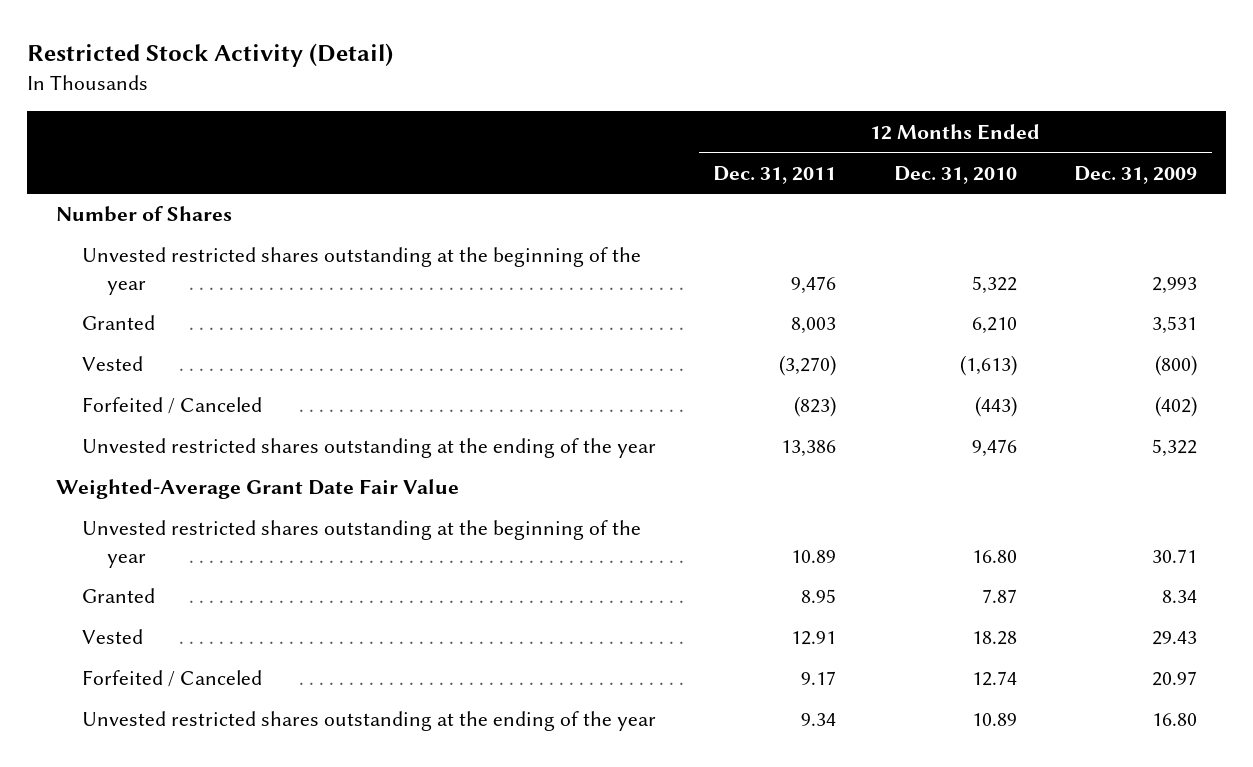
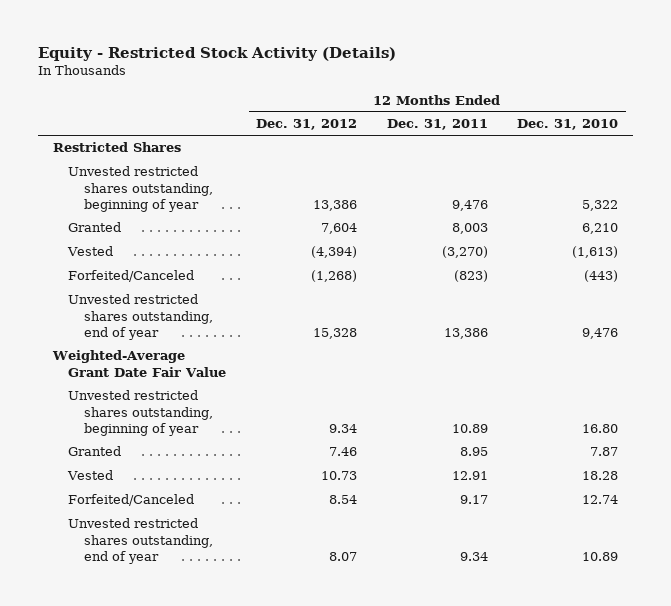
- Restricted Stock Activity (Detail)
+ Equity - Restricted Stock Activity (Details)
- | 12 Months Ended Dec. 31, 2011 | 12 Months Ended Dec. 31, 2010 | 12 Months Ended Dec. 31, 2009
+ | 12 Months Ended Dec. 31, 2012 | 12 Months Ended Dec. 31, 2011 | 12 Months Ended Dec. 31, 2010
- Number of Shares
- Unvested restricted shares outstanding at the beginning of the year | 9,476 | 5,322 | 2,993
+ Restricted Shares
+ Unvested restricted shares outstanding, beginning of year | 13,386 | 9,476 | 5,322
- Forfeited / Canceled | (823) | (443) | (402)
- Unvested restricted shares outstanding at the ending of the year | 13,386 | 9,476 | 5,322
+ Forfeited/Canceled | (1,268) | (823) | (443)
+ Unvested restricted shares outstanding, end of year | 15,328 | 13,386 | 9,476
- Unvested restricted shares outstanding at the beginning of the year | 10.89 | 16.80 | 30.71
+ Unvested restricted shares outstanding, beginning of year | 9.34 | 10.89 | 16.80
- Forfeited / Canceled | 9.17 | 12.74 | 20.97
- Unvested restricted shares outstanding at the ending of the year | 9.34 | 10.89 | 16.80
+ Forfeited/Canceled | 8.54 | 9.17 | 12.74
+ Unvested restricted shares outstanding, end of year | 8.07 | 9.34 | 10.89

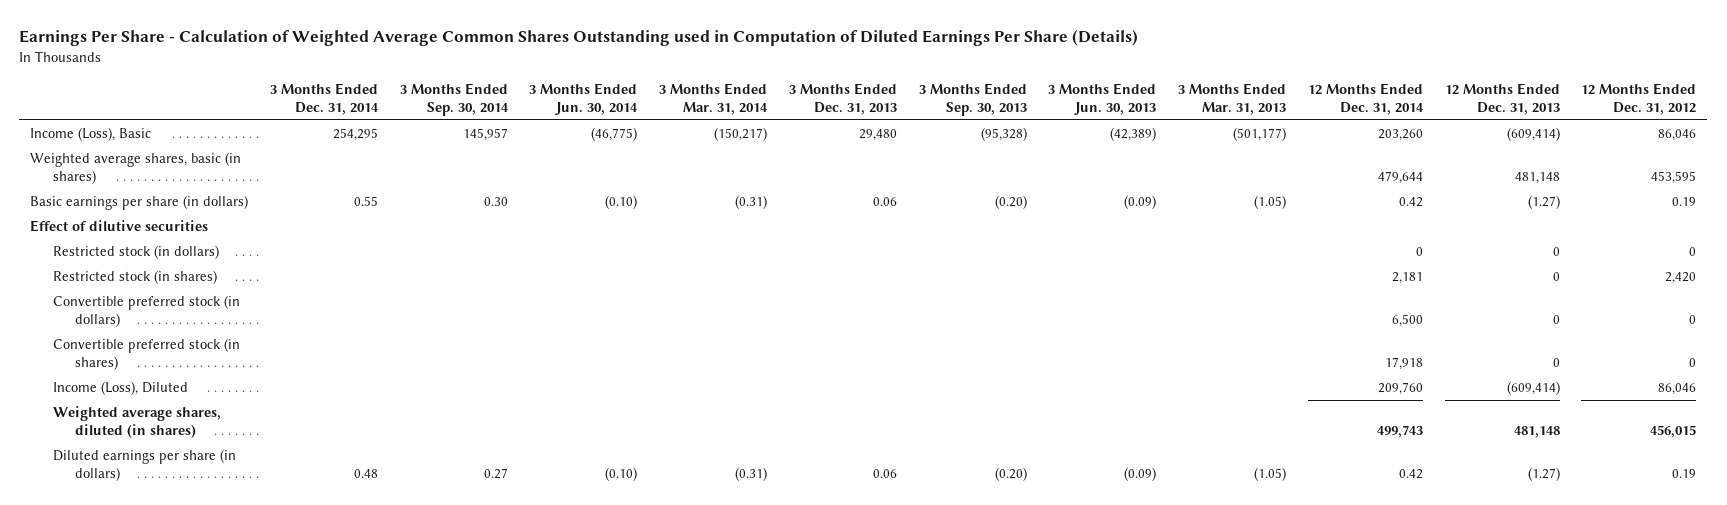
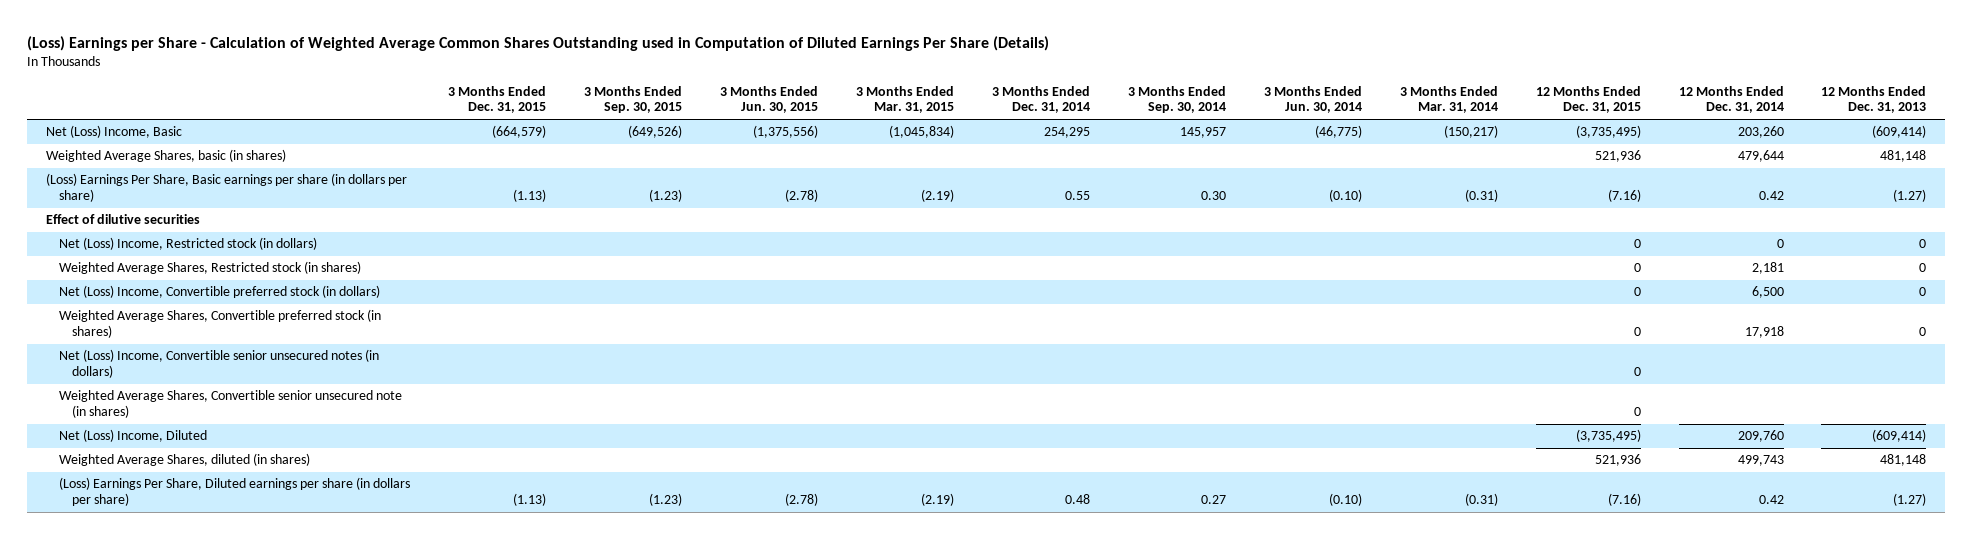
- Earnings Per Share - Calculation of Weighted Average Common Shares Outstanding used in Computation of Diluted Earnings Per Share (Details)
+ (Loss) Earnings per Share - Calculation of Weighted Average Common Shares Outstanding used in Computation of Diluted Earnings Per Share (Details)
- | 3 Months Ended Dec. 31, 2014 | 3 Months Ended Sep. 30, 2014 | 3 Months Ended Jun. 30, 2014 | 3 Months Ended Mar. 31, 2014 | 3 Months Ended Dec. 31, 2013 | 3 Months Ended Sep. 30, 2013 | 3 Months Ended Jun. 30, 2013 | 3 Months Ended Mar. 31, 2013 | 12 Months Ended Dec. 31, 2014 | 12 Months Ended Dec. 31, 2013 | 12 Months Ended Dec. 31, 2012
+ | 3 Months Ended Dec. 31, 2015 | 3 Months Ended Sep. 30, 2015 | 3 Months Ended Jun. 30, 2015 | 3 Months Ended Mar. 31, 2015 | 3 Months Ended Dec. 31, 2014 | 3 Months Ended Sep. 30, 2014 | 3 Months Ended Jun. 30, 2014 | 3 Months Ended Mar. 31, 2014 | 12 Months Ended Dec. 31, 2015 | 12 Months Ended Dec. 31, 2014 | 12 Months Ended Dec. 31, 2013
- Income (Loss), Basic | 254,295 | 145,957 | (46,775) | (150,217) | 29,480 | (95,328) | (42,389) | (501,177) | 203,260 | (609,414) | 86,046
- Weighted average shares, basic (in shares) | | | | | | | | | 479,644 | 481,148 | 453,595
- Basic earnings per share (in dollars) | 0.55 | 0.30 | (0.10) | (0.31) | 0.06 | (0.20) | (0.09) | (1.05) | 0.42 | (1.27) | 0.19
+ Net (Loss) Income, Basic | (664,579) | (649,526) | (1,375,556) | (1,045,834) | 254,295 | 145,957 | (46,775) | (150,217) | (3,735,495) | 203,260 | (609,414)
+ Weighted Average Shares, basic (in shares) | | | | | | | | | 521,936 | 479,644 | 481,148
+ (Loss) Earnings Per Share, Basic earnings per share (in dollars per share) | (1.13) | (1.23) | (2.78) | (2.19) | 0.55 | 0.30 | (0.10) | (0.31) | (7.16) | 0.42 | (1.27)
- Restricted stock (in dollars) | | | | | | | | | 0 | 0 | 0
- Restricted stock (in shares) | | | | | | | | | 2,181 | 0 | 2,420
- Convertible preferred stock (in dollars) | | | | | | | | | 6,500 | 0 | 0
- Convertible preferred stock (in shares) | | | | | | | | | 17,918 | 0 | 0
- Income (Loss), Diluted | | | | | | | | | 209,760 | (609,414) | 86,046
- Weighted average shares, diluted (in shares) | | | | | | | | | 499,743 | 481,148 | 456,015
- Diluted earnings per share (in dollars) | 0.48 | 0.27 | (0.10) | (0.31) | 0.06 | (0.20) | (0.09) | (1.05) | 0.42 | (1.27) | 0.19
+ Net (Loss) Income, Restricted stock (in dollars) | | | | | | | | | 0 | 0 | 0
+ Weighted Average Shares, Restricted stock (in shares) | | | | | | | | | 0 | 2,181 | 0
+ Net (Loss) Income, Convertible preferred stock (in dollars) | | | | | | | | | 0 | 6,500 | 0
+ Weighted Average Shares, Convertible preferred stock (in shares) | | | | | | | | | 0 | 17,918 | 0
+ Net (Loss) Income, Convertible senior unsecured notes (in dollars) | | | | | | | | | 0 | |
+ Weighted Average Shares, Convertible senior unsecured note (in shares) | | | | | | | | | 0 | |
+ Net (Loss) Income, Diluted | | | | | | | | | (3,735,495) | 209,760 | (609,414)
+ Weighted Average Shares, diluted (in shares) | | | | | | | | | 521,936 | 499,743 | 481,148
+ (Loss) Earnings Per Share, Diluted earnings per share (in dollars per share) | (1.13) | (1.23) | (2.78) | (2.19) | 0.48 | 0.27 | (0.10) | (0.31) | (7.16) | 0.42 | (1.27)

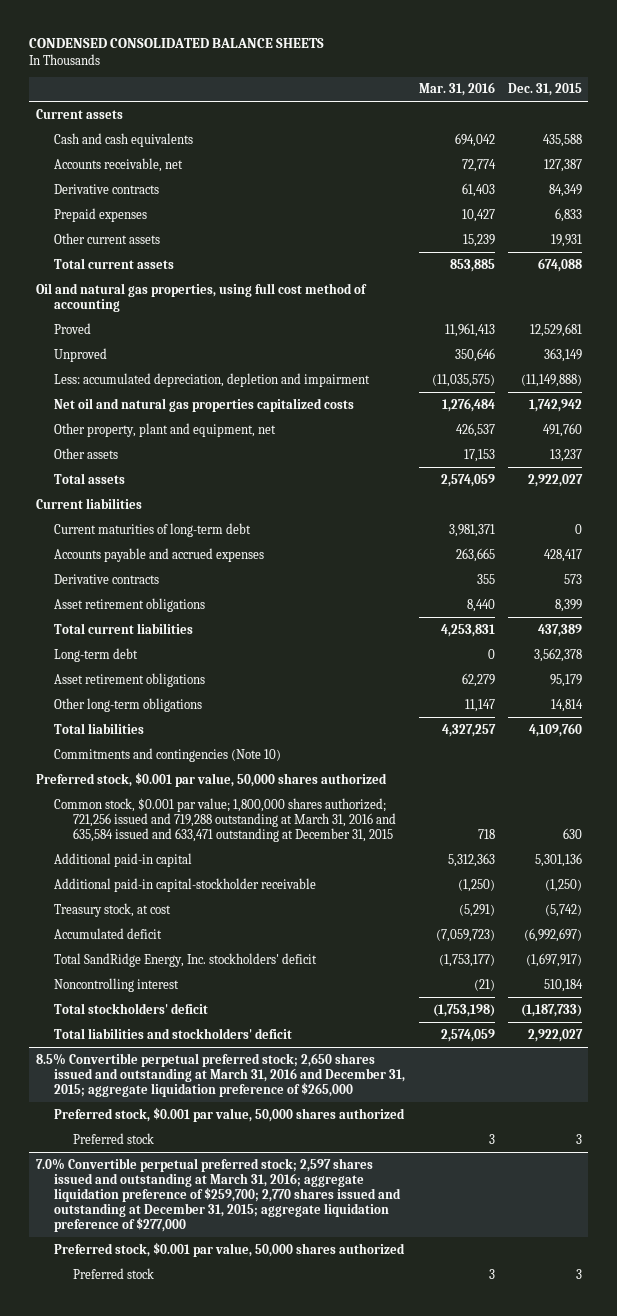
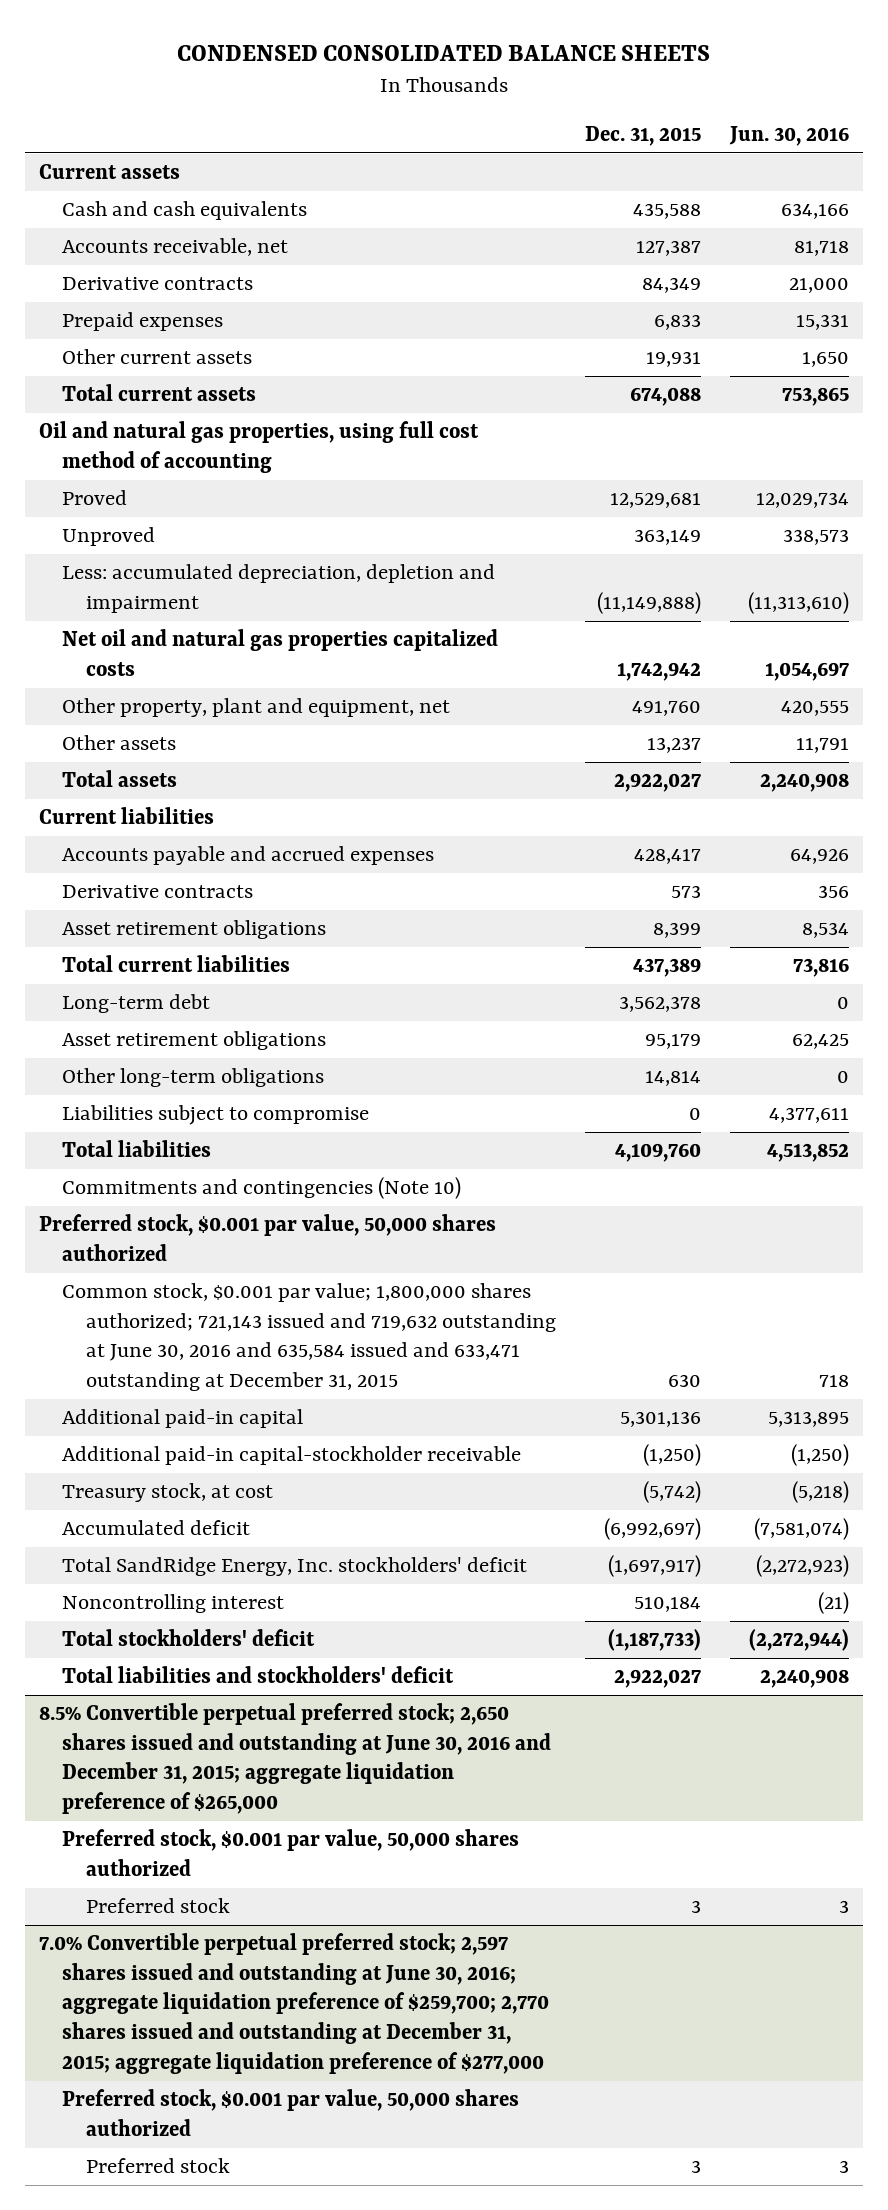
- | Mar. 31, 2016 | Dec. 31, 2015
+ | Dec. 31, 2015 | Jun. 30, 2016
- Current maturities of long-term debt | 3,981,371 | 0
+ Liabilities subject to compromise | 0 | 4,377,611
- Common stock, $0.001 par value; 1,800,000 shares authorized; 721,256 issued and 719,288 outstanding at March 31, 2016 and 635,584 issued and 633,471 outstanding at December 31, 2015 | 718 | 630
+ Common stock, $0.001 par value; 1,800,000 shares authorized; 721,143 issued and 719,632 outstanding at June 30, 2016 and 635,584 issued and 633,471 outstanding at December 31, 2015 | 630 | 718
- 8.5% Convertible perpetual preferred stock; 2,650 shares issued and outstanding at March 31, 2016 and December 31, 2015; aggregate liquidation preference of $265,000
+ 8.5% Convertible perpetual preferred stock; 2,650 shares issued and outstanding at June 30, 2016 and December 31, 2015; aggregate liquidation preference of $265,000
- 7.0% Convertible perpetual preferred stock; 2,597 shares issued and outstanding at March 31, 2016; aggregate liquidation preference of $259,700; 2,770 shares issued and outstanding at December 31, 2015; aggregate liquidation preference of $277,000
+ 7.0% Convertible perpetual preferred stock; 2,597 shares issued and outstanding at June 30, 2016; aggregate liquidation preference of $259,700; 2,770 shares issued and outstanding at December 31, 2015; aggregate liquidation preference of $277,000

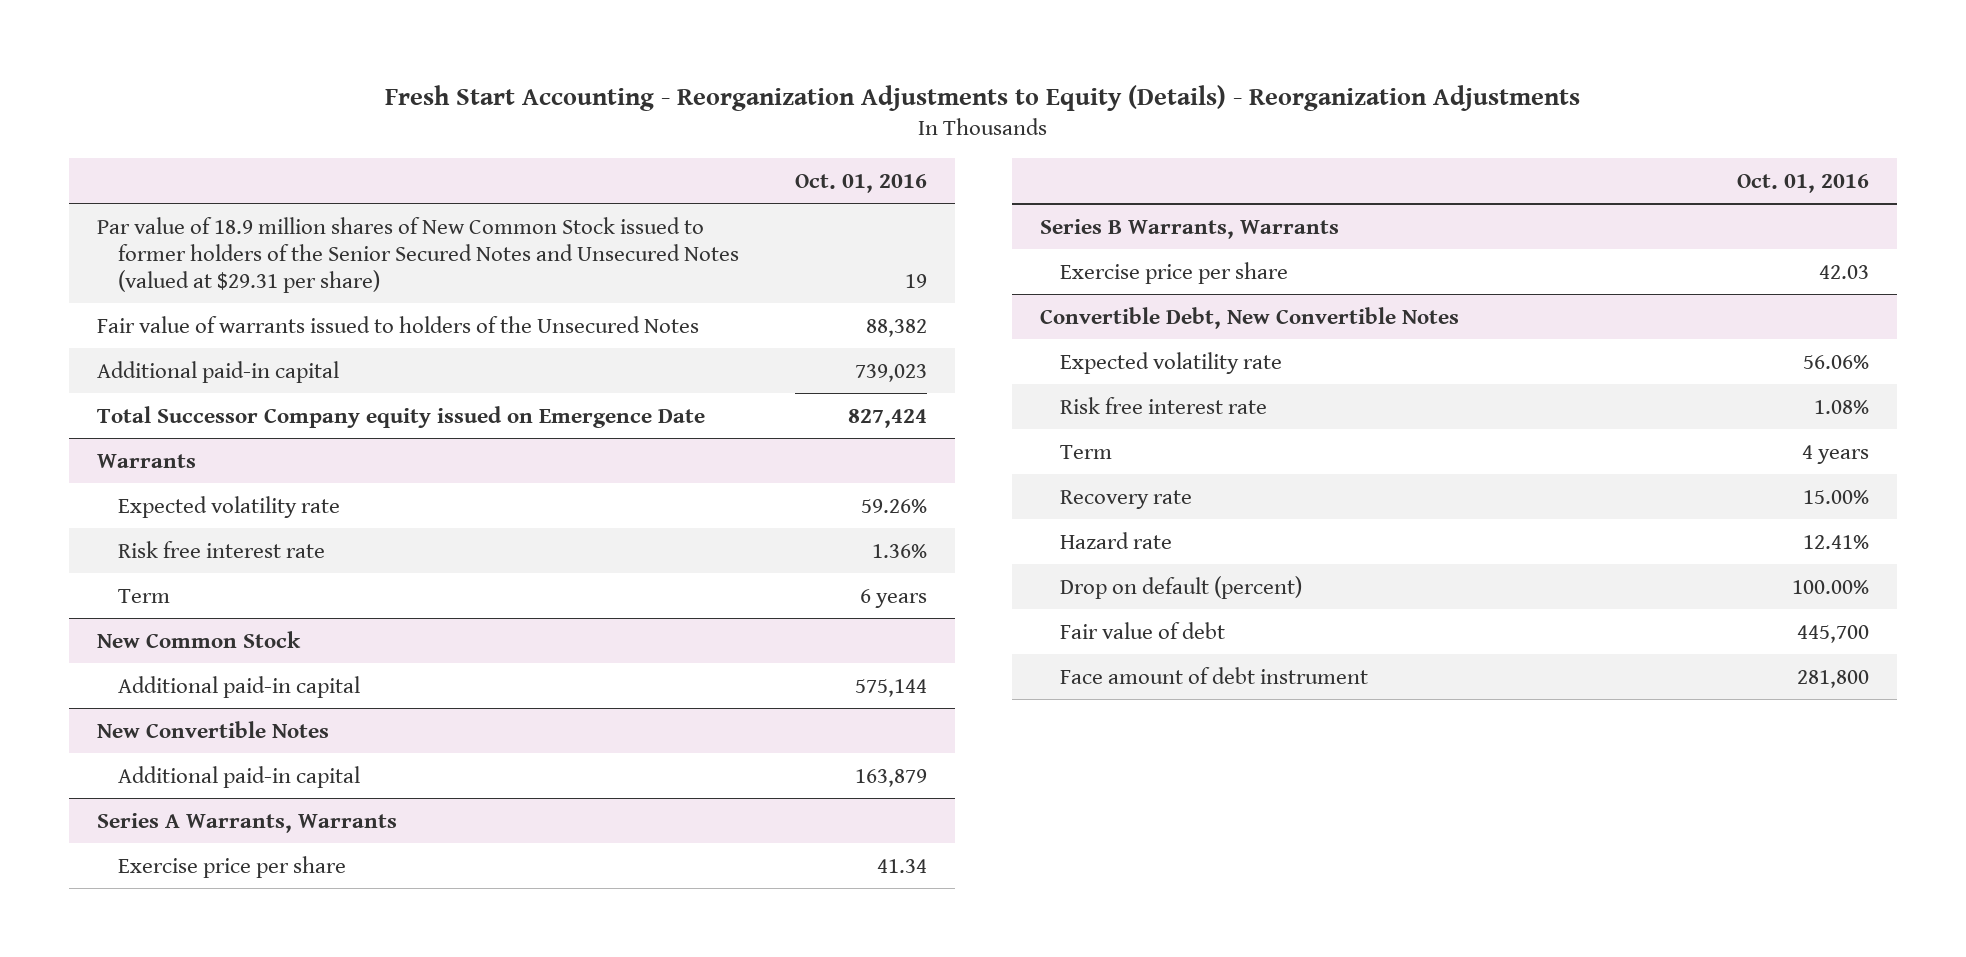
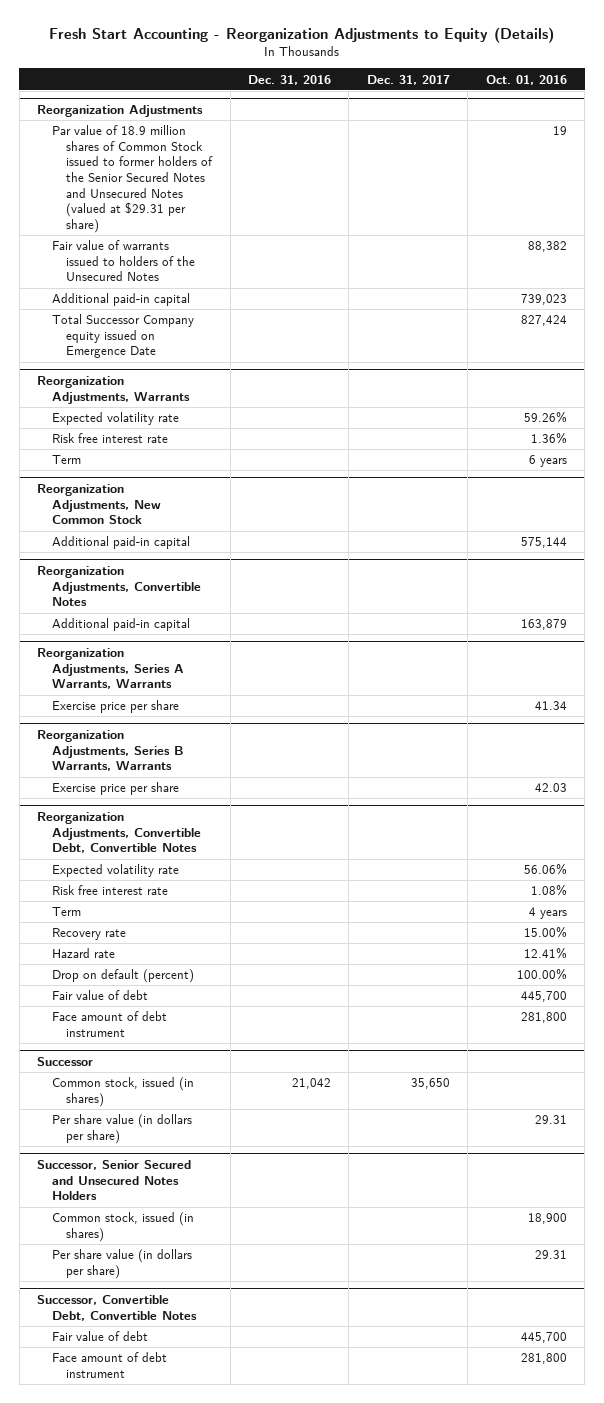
- Fresh Start Accounting - Reorganization Adjustments to Equity (Details) - Reorganization Adjustments
+ Fresh Start Accounting - Reorganization Adjustments to Equity (Details)
- | Oct. 01, 2016
+ | Dec. 31, 2016 | Dec. 31, 2017 | Oct. 01, 2016
- Par value of 18.9 million shares of New Common Stock issued to former holders of the Senior Secured Notes and Unsecured Notes (valued at $29.31 per share) | 19
+ Reorganization Adjustments
+ Par value of 18.9 million shares of Common Stock issued to former holders of the Senior Secured Notes and Unsecured Notes (valued at $29.31 per share) | | | 19
- Warrants
+ Reorganization Adjustments, Warrants
- New Common Stock
+ Reorganization Adjustments, New Common Stock
- New Convertible Notes
+ Reorganization Adjustments, Convertible Notes
- Series A Warrants, Warrants
+ Reorganization Adjustments, Series A Warrants, Warrants
- Series B Warrants, Warrants
+ Reorganization Adjustments, Series B Warrants, Warrants
- Convertible Debt, New Convertible Notes
+ Reorganization Adjustments, Convertible Debt, Convertible Notes
+ Successor
+ Common stock, issued (in shares) | 21,042 | 35,650 |
+ Per share value (in dollars per share) | | | 29.31
+ Successor, Senior Secured and Unsecured Notes Holders
+ Common stock, issued (in shares) | | | 18,900
+ Per share value (in dollars per share) | | | 29.31
+ Successor, Convertible Debt, Convertible Notes
+ Fair value of debt | | | 445,700
+ Face amount of debt instrument | | | 281,800

